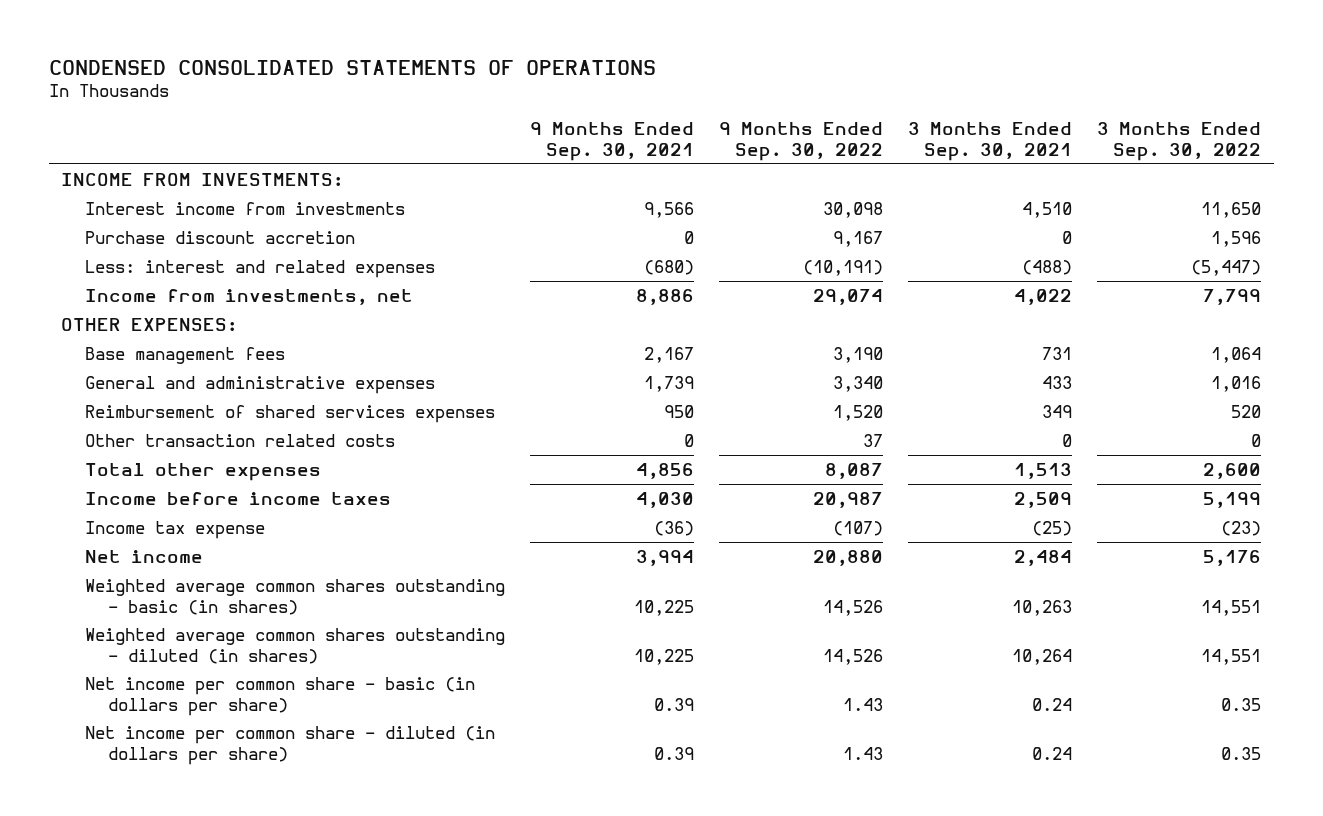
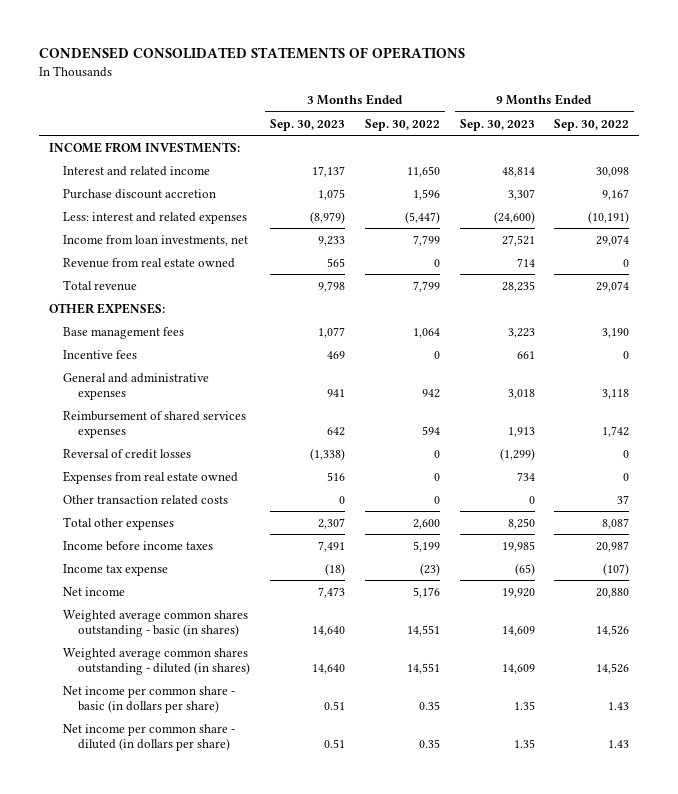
- | 9 Months Ended Sep. 30, 2021 | 9 Months Ended Sep. 30, 2022 | 3 Months Ended Sep. 30, 2021 | 3 Months Ended Sep. 30, 2022
+ | 3 Months Ended Sep. 30, 2023 | 3 Months Ended Sep. 30, 2022 | 9 Months Ended Sep. 30, 2023 | 9 Months Ended Sep. 30, 2022
- Interest income from investments | 9,566 | 30,098 | 4,510 | 11,650
+ Interest and related income | 17,137 | 11,650 | 48,814 | 30,098
- Income from investments, net | 8,886 | 29,074 | 4,022 | 7,799
+ Income from loan investments, net | 9,233 | 7,799 | 27,521 | 29,074
+ Revenue from real estate owned | 565 | 0 | 714 | 0
+ Total revenue | 9,798 | 7,799 | 28,235 | 29,074
- General and administrative expenses | 1,739 | 3,340 | 433 | 1,016
- Reimbursement of shared services expenses | 950 | 1,520 | 349 | 520
+ Incentive fees | 469 | 0 | 661 | 0
+ General and administrative expenses | 941 | 942 | 3,018 | 3,118
+ Reimbursement of shared services expenses | 642 | 594 | 1,913 | 1,742
+ Reversal of credit losses | (1,338) | 0 | (1,299) | 0
+ Expenses from real estate owned | 516 | 0 | 734 | 0

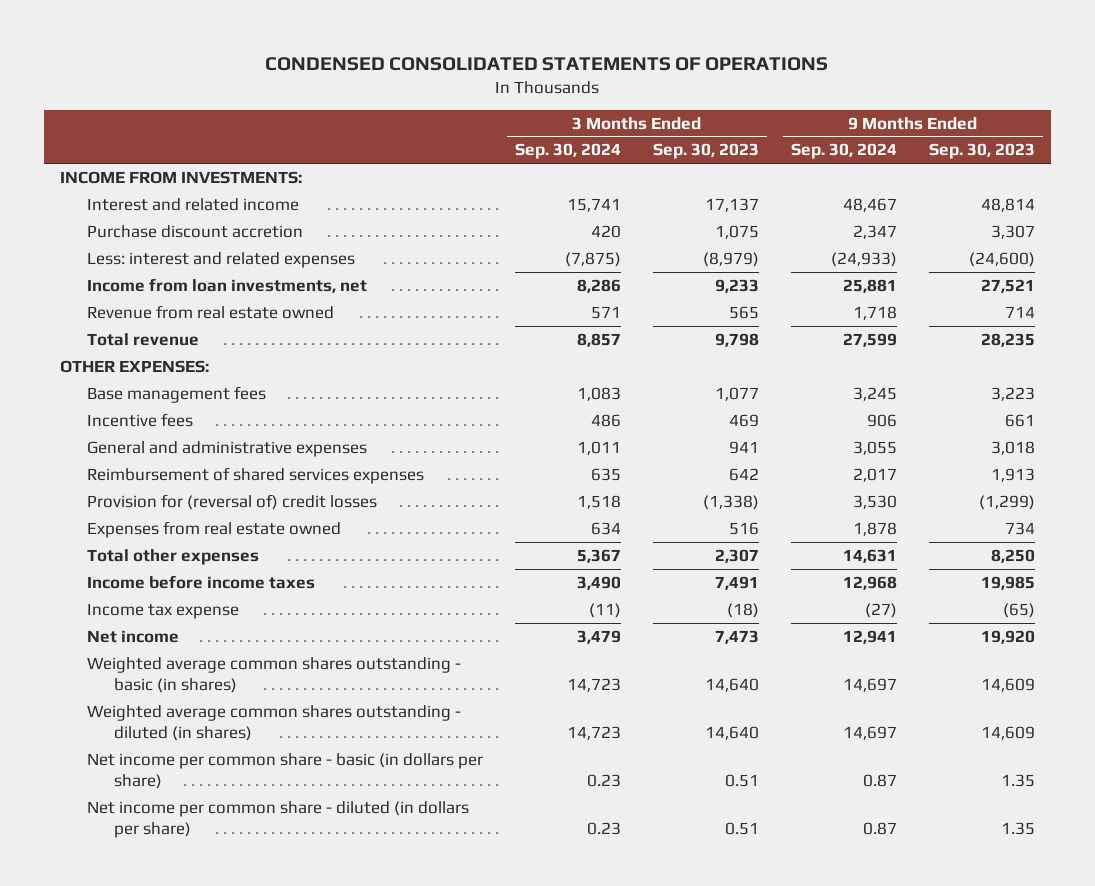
- | 3 Months Ended Sep. 30, 2023 | 3 Months Ended Sep. 30, 2022 | 9 Months Ended Sep. 30, 2023 | 9 Months Ended Sep. 30, 2022
+ | 3 Months Ended Sep. 30, 2024 | 3 Months Ended Sep. 30, 2023 | 9 Months Ended Sep. 30, 2024 | 9 Months Ended Sep. 30, 2023
- Reversal of credit losses | (1,338) | 0 | (1,299) | 0
+ Provision for (reversal of) credit losses | 1,518 | (1,338) | 3,530 | (1,299)
- Other transaction related costs | 0 | 0 | 0 | 37

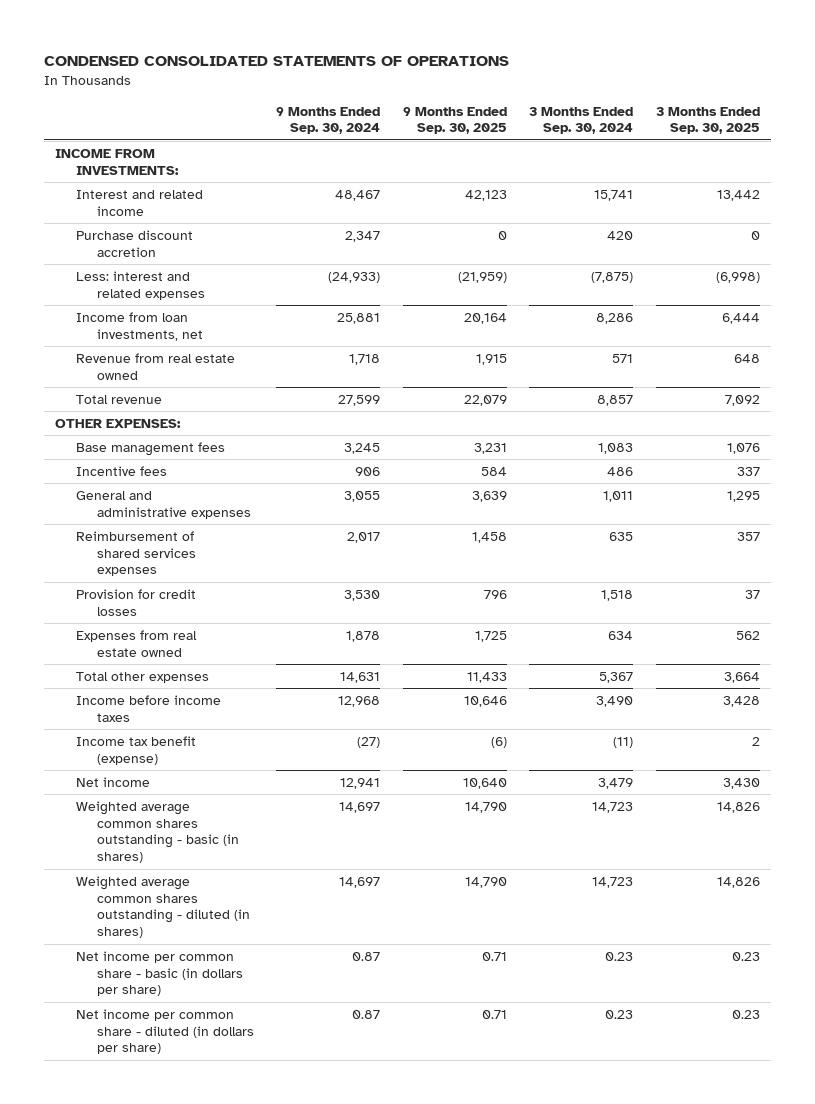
- | 3 Months Ended Sep. 30, 2024 | 3 Months Ended Sep. 30, 2023 | 9 Months Ended Sep. 30, 2024 | 9 Months Ended Sep. 30, 2023
+ | 9 Months Ended Sep. 30, 2024 | 9 Months Ended Sep. 30, 2025 | 3 Months Ended Sep. 30, 2024 | 3 Months Ended Sep. 30, 2025
- Provision for (reversal of) credit losses | 1,518 | (1,338) | 3,530 | (1,299)
+ Provision for credit losses | 3,530 | 796 | 1,518 | 37
- Income tax expense | (11) | (18) | (27) | (65)
+ Income tax benefit (expense) | (27) | (6) | (11) | 2

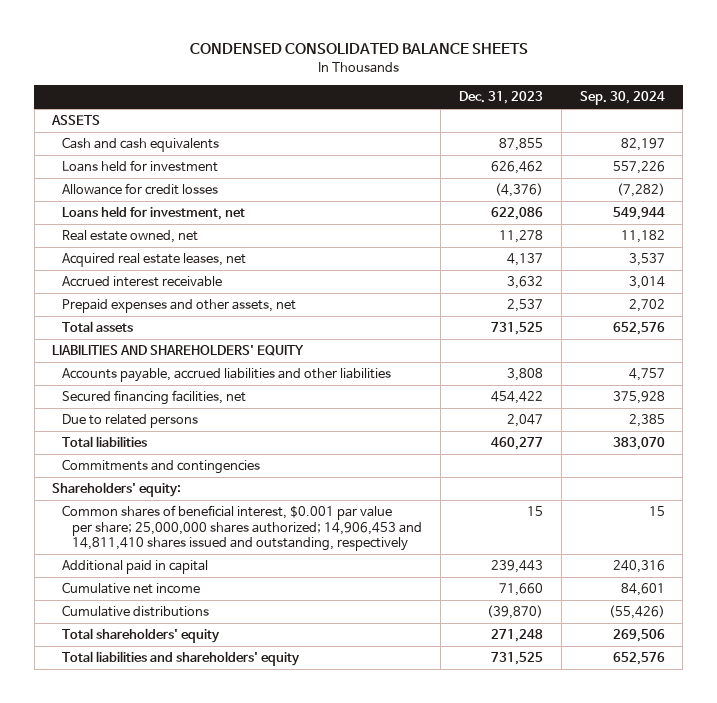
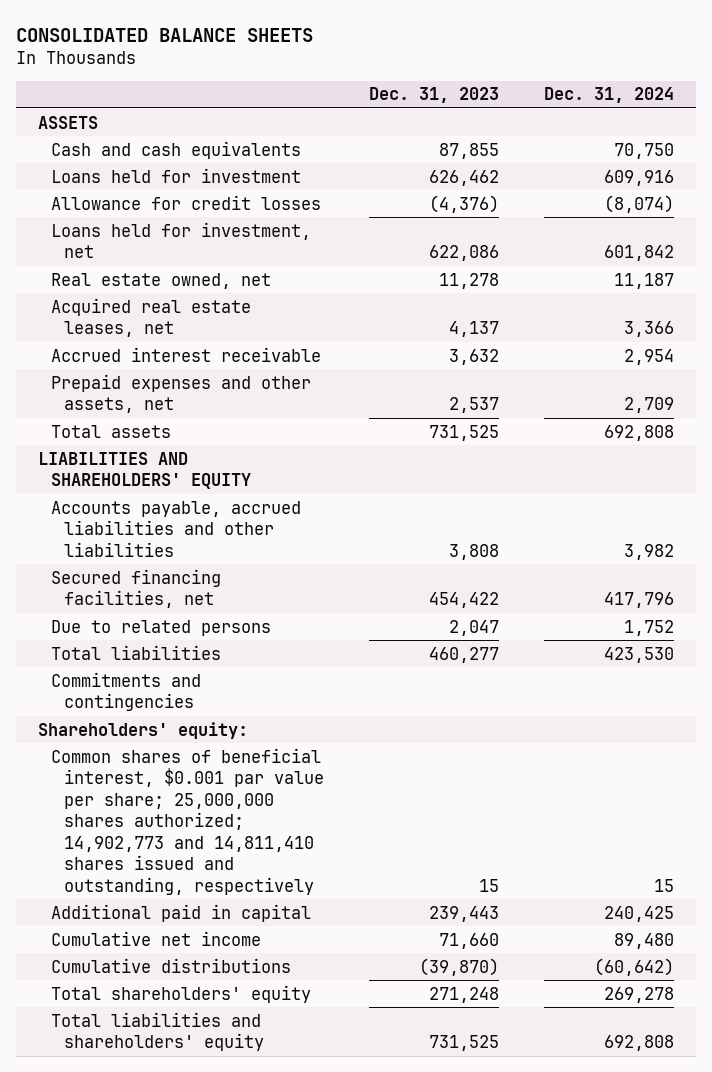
- CONDENSED CONSOLIDATED BALANCE SHEETS
+ CONSOLIDATED BALANCE SHEETS
- | Dec. 31, 2023 | Sep. 30, 2024
+ | Dec. 31, 2023 | Dec. 31, 2024
- Common shares of beneficial interest, $0.001 par value per share; 25,000,000 shares authorized; 14,906,453 and 14,811,410 shares issued and outstanding, respectively | 15 | 15
+ Common shares of beneficial interest, $0.001 par value per share; 25,000,000 shares authorized; 14,902,773 and 14,811,410 shares issued and outstanding, respectively | 15 | 15

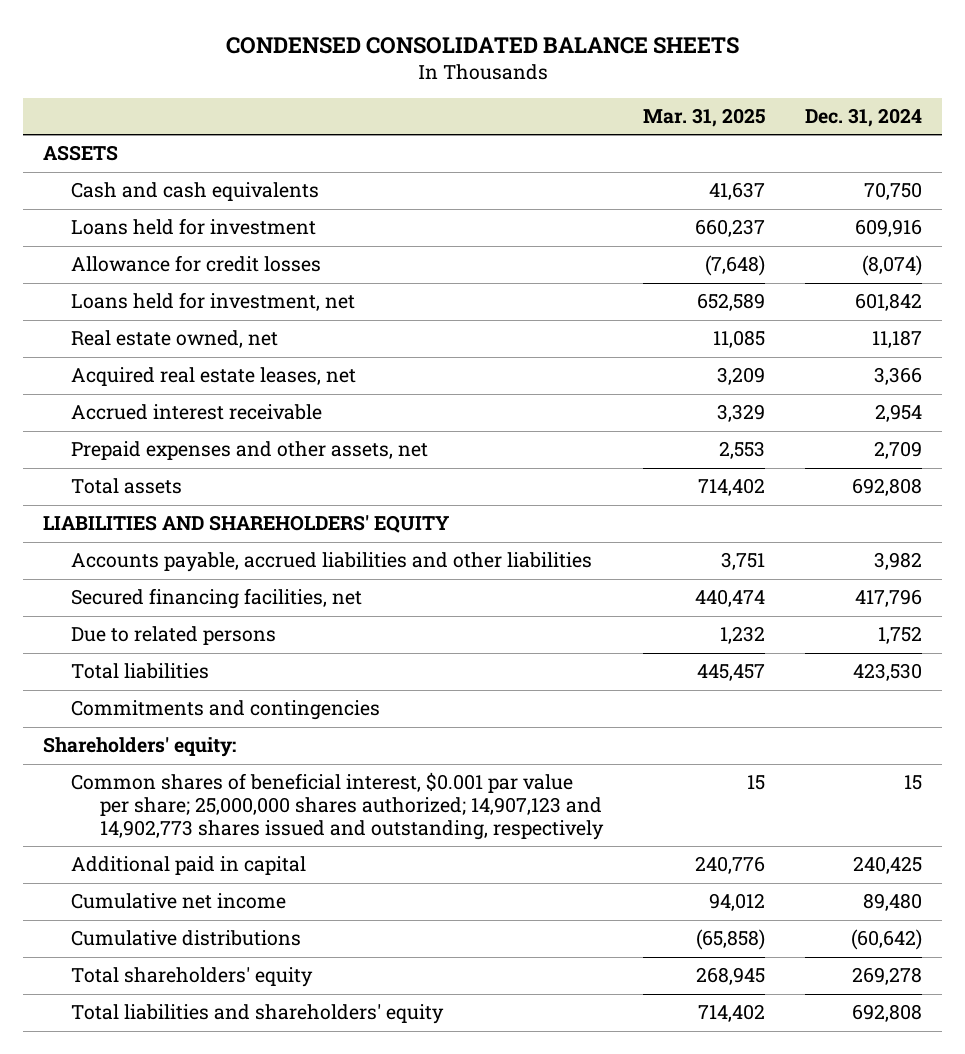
- CONSOLIDATED BALANCE SHEETS
+ CONDENSED CONSOLIDATED BALANCE SHEETS
- | Dec. 31, 2023 | Dec. 31, 2024
+ | Mar. 31, 2025 | Dec. 31, 2024
- Common shares of beneficial interest, $0.001 par value per share; 25,000,000 shares authorized; 14,902,773 and 14,811,410 shares issued and outstanding, respectively | 15 | 15
+ Common shares of beneficial interest, $0.001 par value per share; 25,000,000 shares authorized; 14,907,123 and 14,902,773 shares issued and outstanding, respectively | 15 | 15

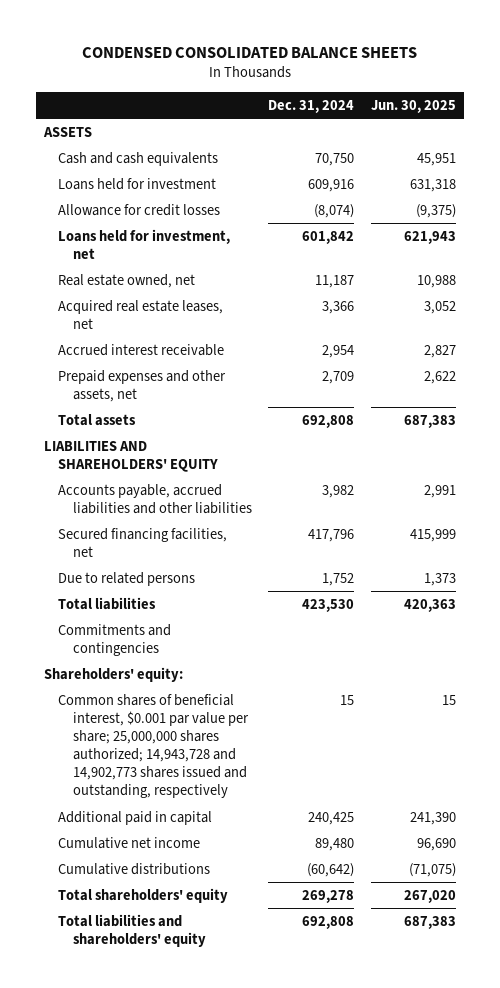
- | Mar. 31, 2025 | Dec. 31, 2024
+ | Dec. 31, 2024 | Jun. 30, 2025
- Common shares of beneficial interest, $0.001 par value per share; 25,000,000 shares authorized; 14,907,123 and 14,902,773 shares issued and outstanding, respectively | 15 | 15
+ Common shares of beneficial interest, $0.001 par value per share; 25,000,000 shares authorized; 14,943,728 and 14,902,773 shares issued and outstanding, respectively | 15 | 15

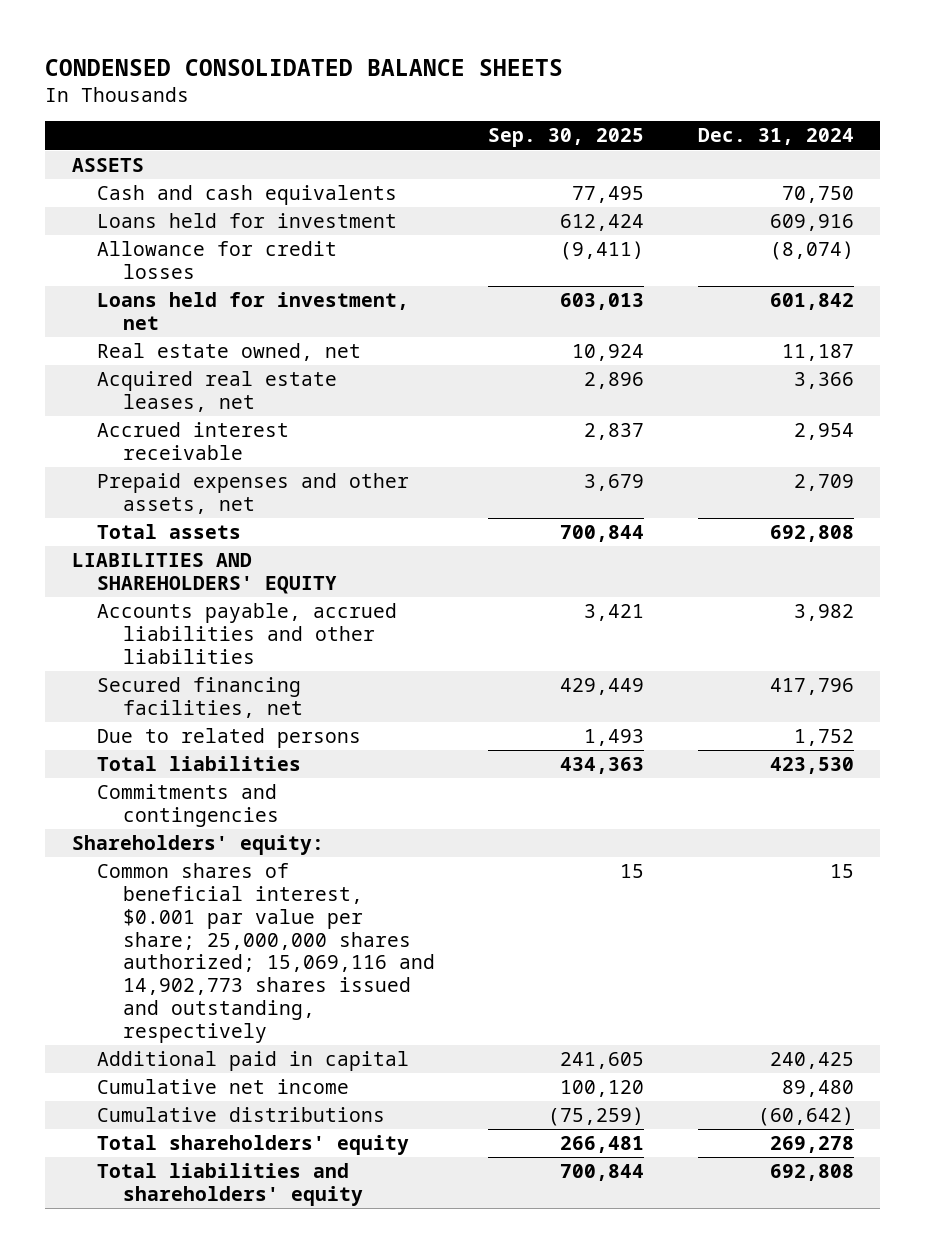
- | Dec. 31, 2024 | Jun. 30, 2025
+ | Sep. 30, 2025 | Dec. 31, 2024
- Common shares of beneficial interest, $0.001 par value per share; 25,000,000 shares authorized; 14,943,728 and 14,902,773 shares issued and outstanding, respectively | 15 | 15
+ Common shares of beneficial interest, $0.001 par value per share; 25,000,000 shares authorized; 15,069,116 and 14,902,773 shares issued and outstanding, respectively | 15 | 15

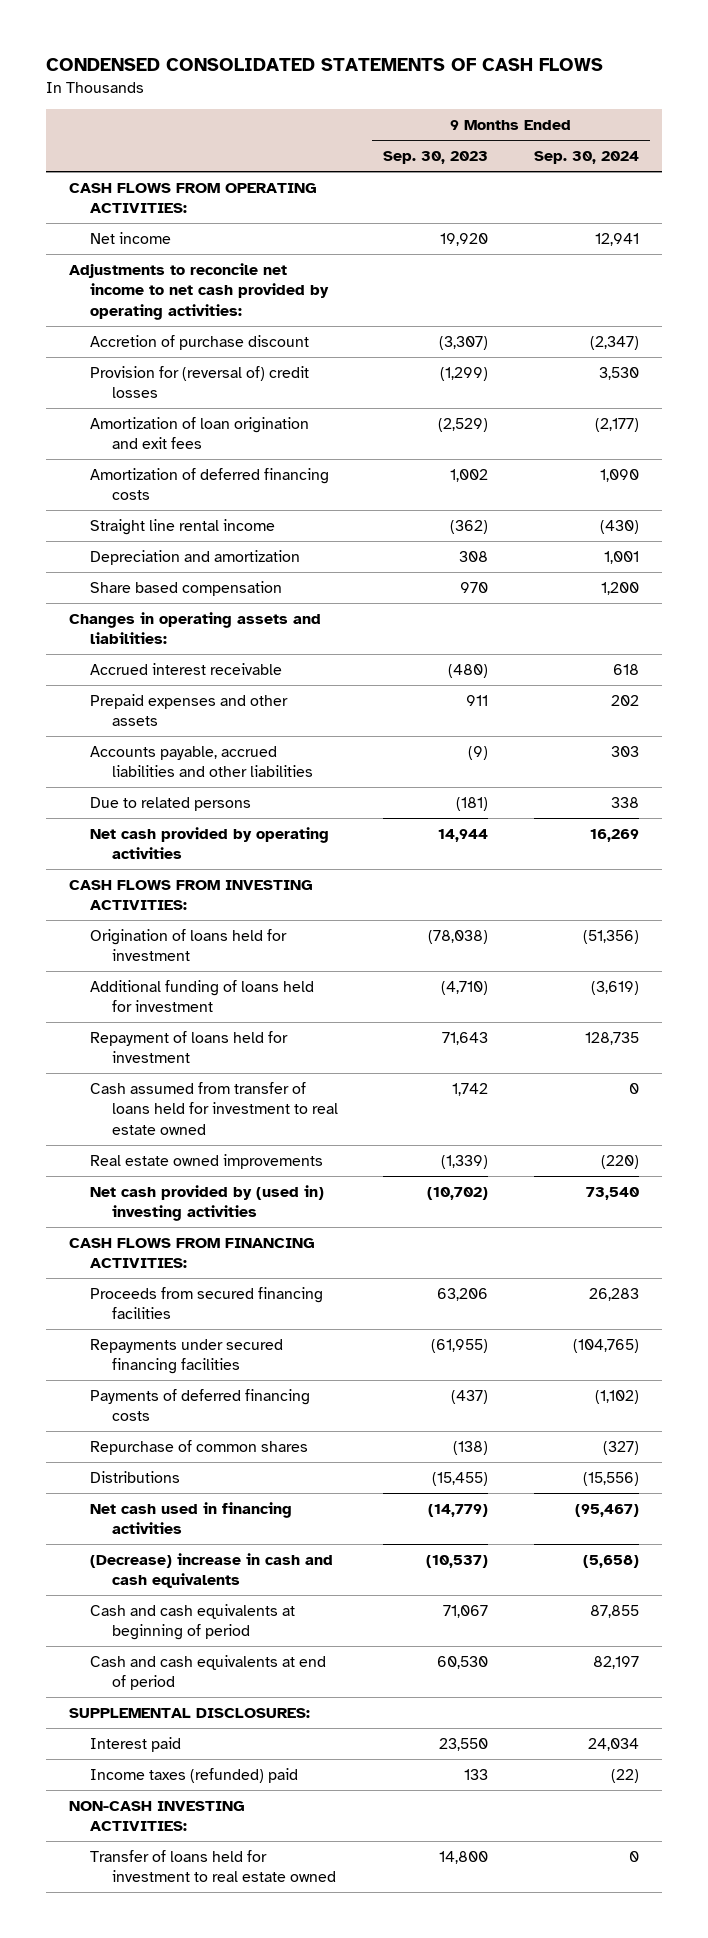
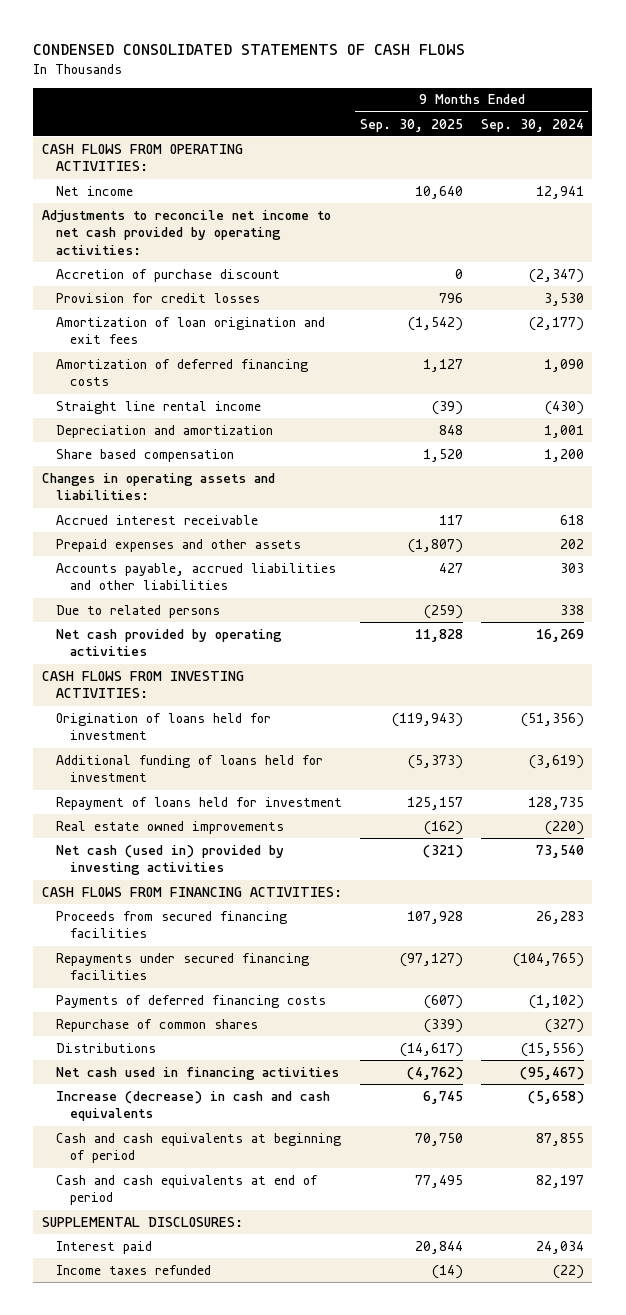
- | 9 Months Ended Sep. 30, 2023 | 9 Months Ended Sep. 30, 2024
+ | 9 Months Ended Sep. 30, 2025 | 9 Months Ended Sep. 30, 2024
- Provision for (reversal of) credit losses | (1,299) | 3,530
+ Provision for credit losses | 796 | 3,530
- Cash assumed from transfer of loans held for investment to real estate owned | 1,742 | 0
- Net cash provided by (used in) investing activities | (10,702) | 73,540
+ Net cash (used in) provided by investing activities | (321) | 73,540
- (Decrease) increase in cash and cash equivalents | (10,537) | (5,658)
+ Increase (decrease) in cash and cash equivalents | 6,745 | (5,658)
- Income taxes (refunded) paid | 133 | (22)
- NON-CASH INVESTING ACTIVITIES:
- Transfer of loans held for investment to real estate owned | 14,800 | 0
+ Income taxes refunded | (14) | (22)

